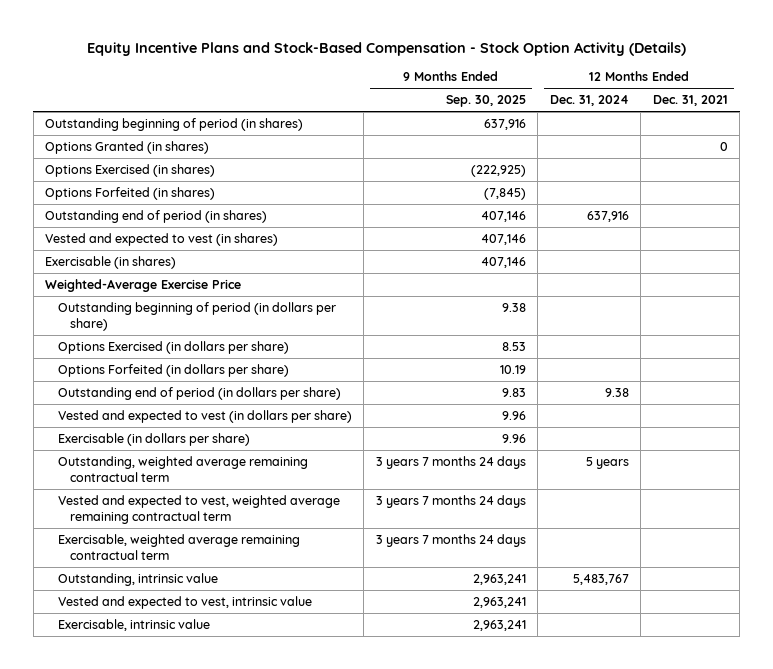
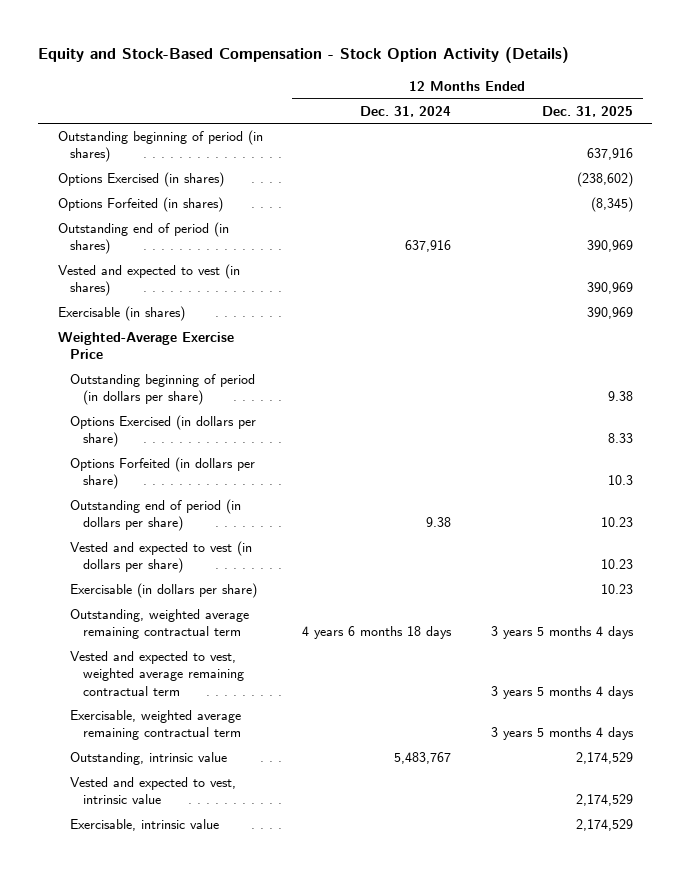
- Equity Incentive Plans and Stock-Based Compensation - Stock Option Activity (Details)
+ Equity and Stock-Based Compensation - Stock Option Activity (Details)
- | 9 Months Ended Sep. 30, 2025 | 12 Months Ended Dec. 31, 2024 | 12 Months Ended Dec. 31, 2021
+ | 12 Months Ended Dec. 31, 2024 | 12 Months Ended Dec. 31, 2025
- Options Granted (in shares) | | | 0
- Outstanding, weighted average remaining contractual term | 3 years 7 months 24 days | 5 years |
+ Outstanding, weighted average remaining contractual term | 4 years 6 months 18 days | 3 years 5 months 4 days

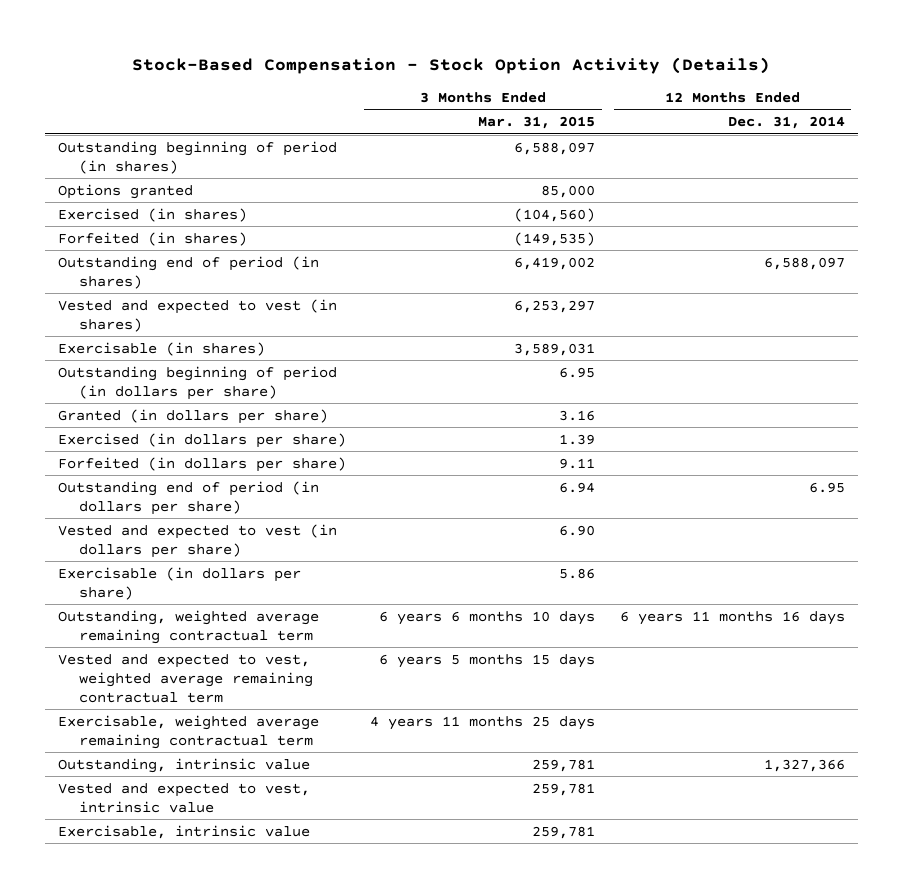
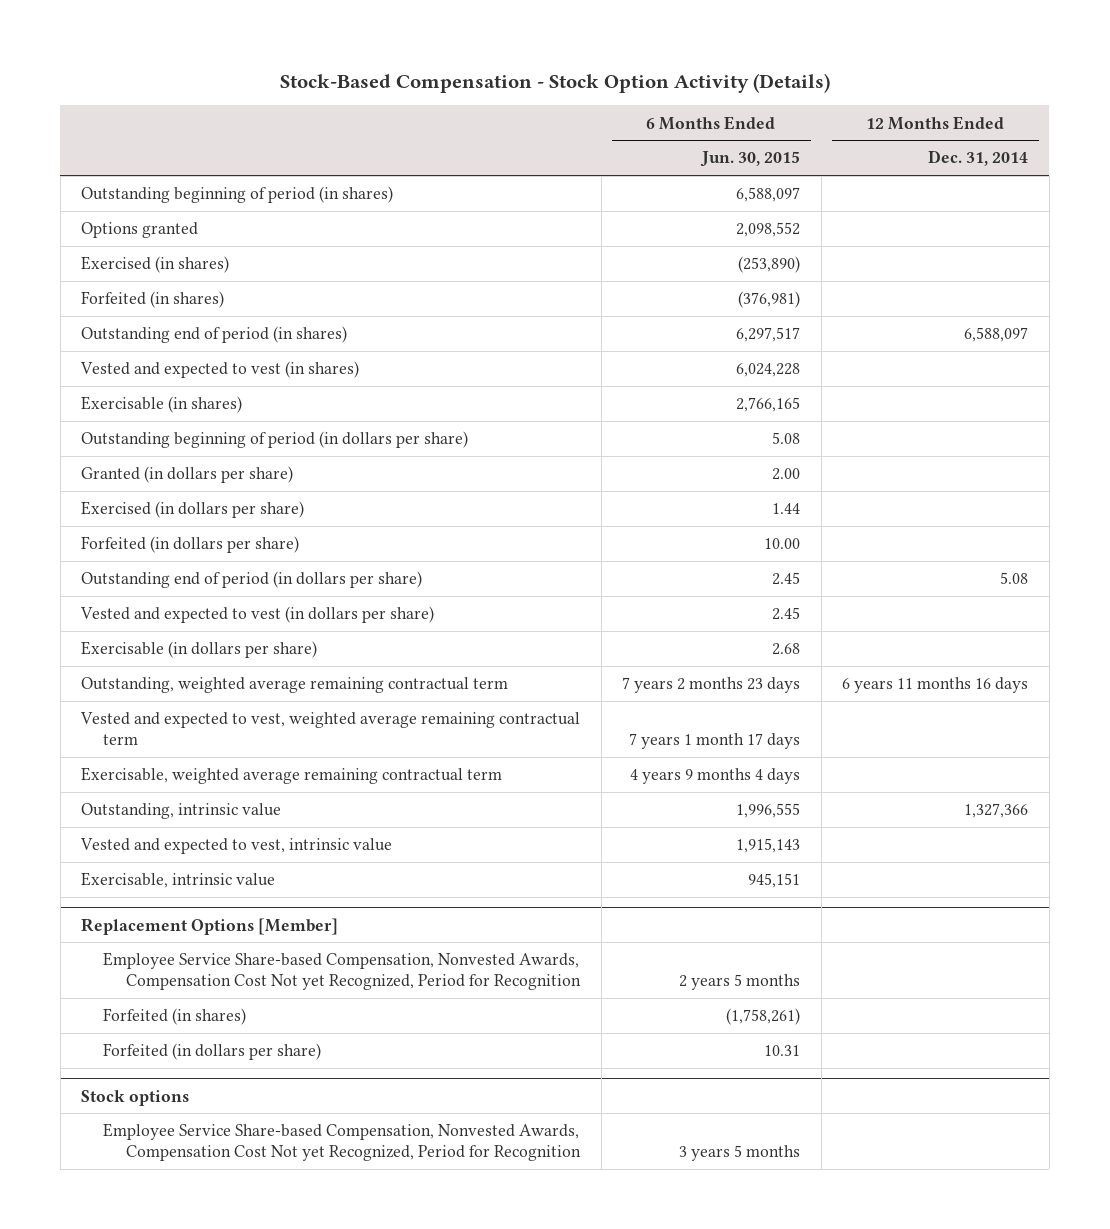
- | 3 Months Ended Mar. 31, 2015 | 12 Months Ended Dec. 31, 2014
+ | 6 Months Ended Jun. 30, 2015 | 12 Months Ended Dec. 31, 2014
- Outstanding end of period (in dollars per share) | 6.94 | 6.95
+ Outstanding end of period (in dollars per share) | 2.45 | 5.08
+ Replacement Options [Member]
+ Employee Service Share-based Compensation, Nonvested Awards, Compensation Cost Not yet Recognized, Period for Recognition | 2 years 5 months |
+ Forfeited (in shares) | (1,758,261) |
+ Forfeited (in dollars per share) | 10.31 |
+ Stock options
+ Employee Service Share-based Compensation, Nonvested Awards, Compensation Cost Not yet Recognized, Period for Recognition | 3 years 5 months |

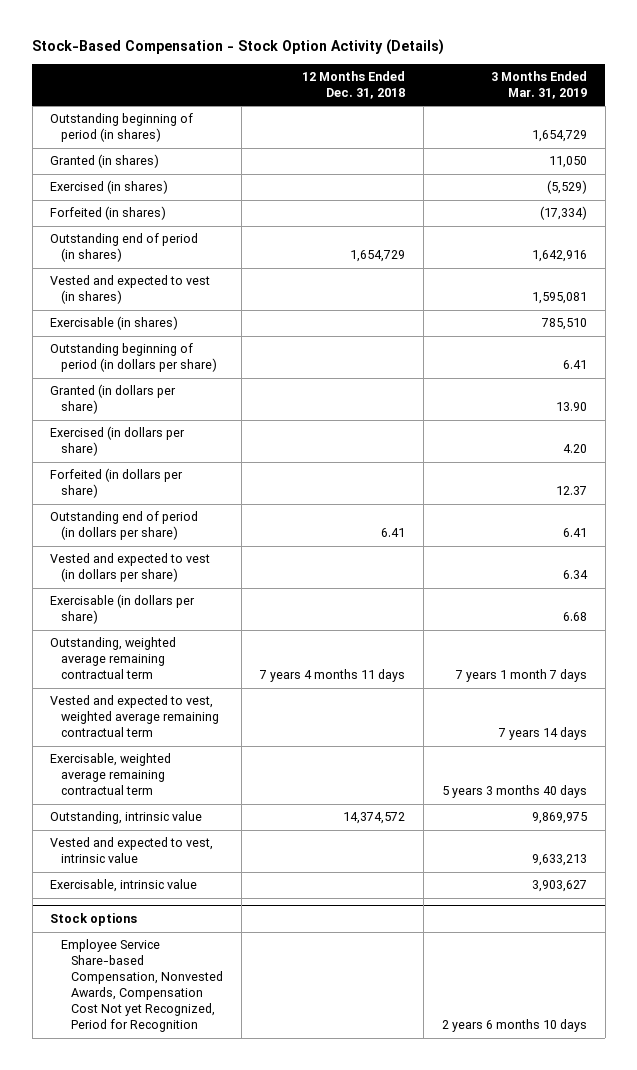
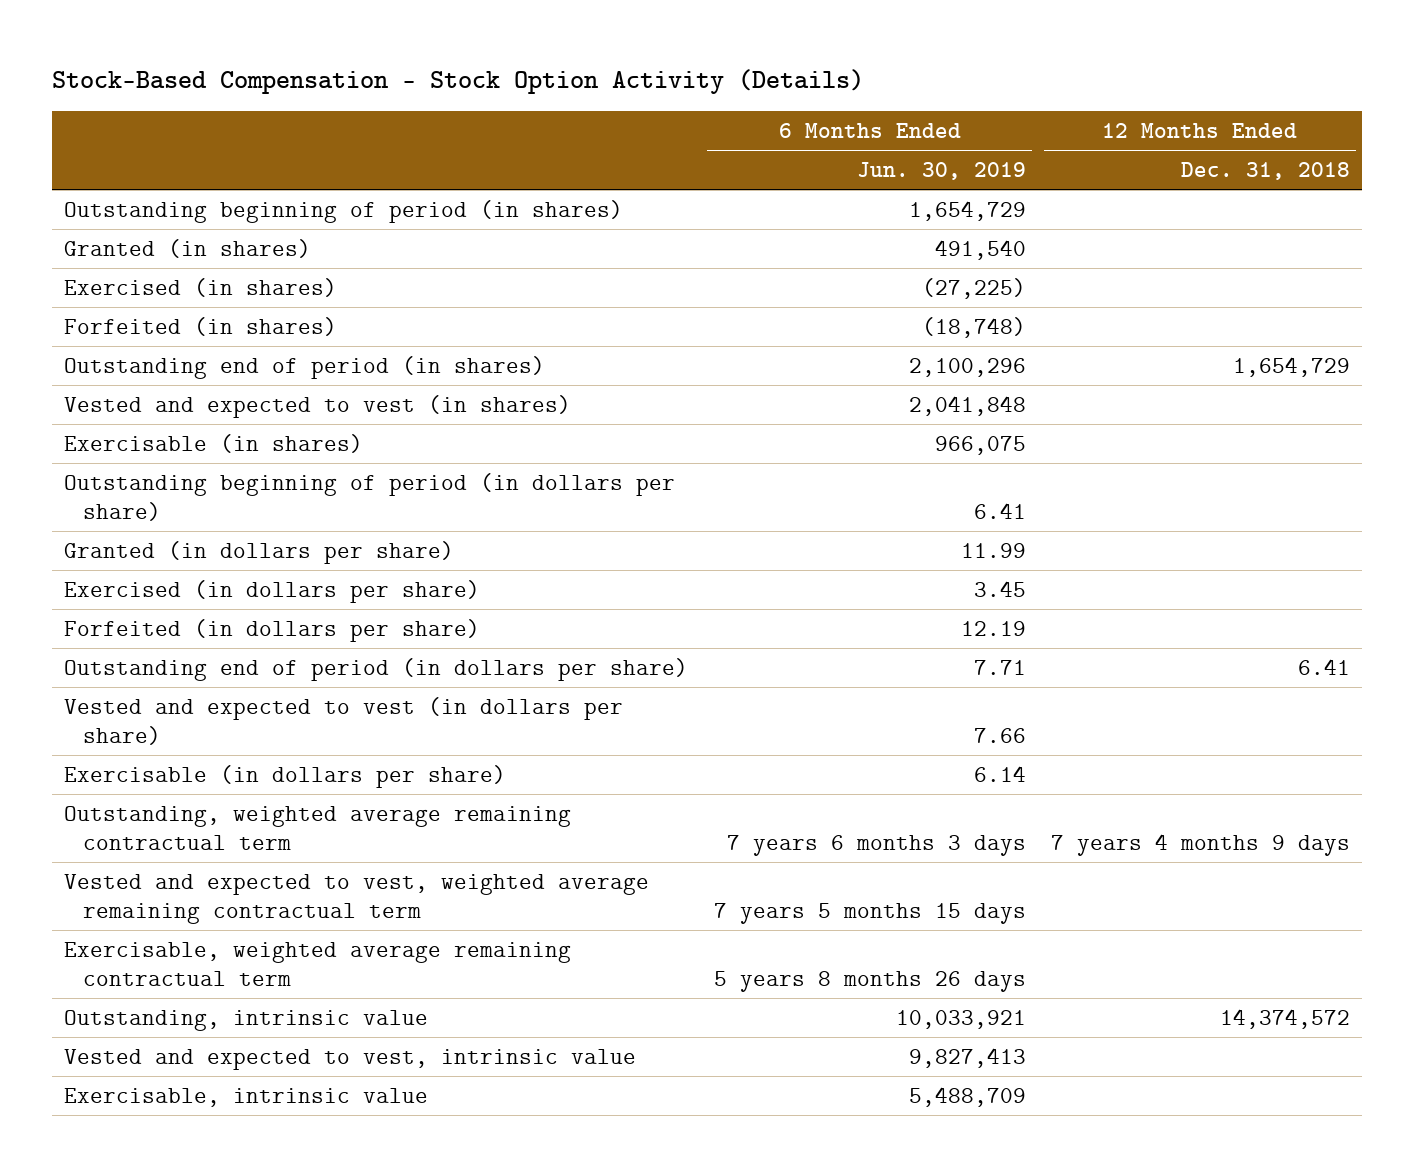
- | 12 Months Ended Dec. 31, 2018 | 3 Months Ended Mar. 31, 2019
+ | 6 Months Ended Jun. 30, 2019 | 12 Months Ended Dec. 31, 2018
- Outstanding, weighted average remaining contractual term | 7 years 4 months 11 days | 7 years 1 month 7 days
+ Outstanding, weighted average remaining contractual term | 7 years 6 months 3 days | 7 years 4 months 9 days
- Stock options
- Employee Service Share-based Compensation, Nonvested Awards, Compensation Cost Not yet Recognized, Period for Recognition | | 2 years 6 months 10 days

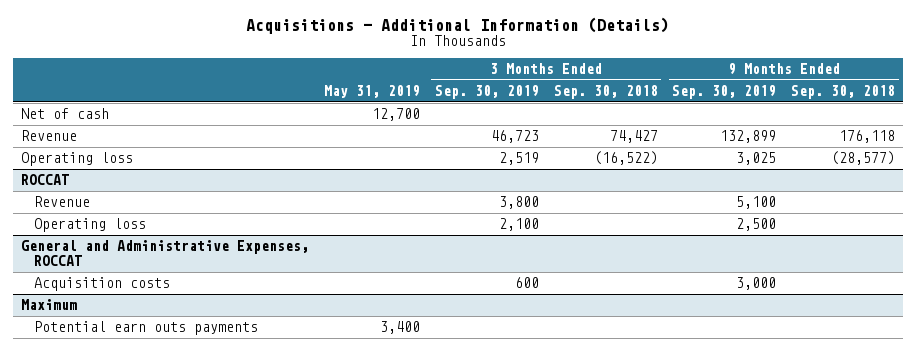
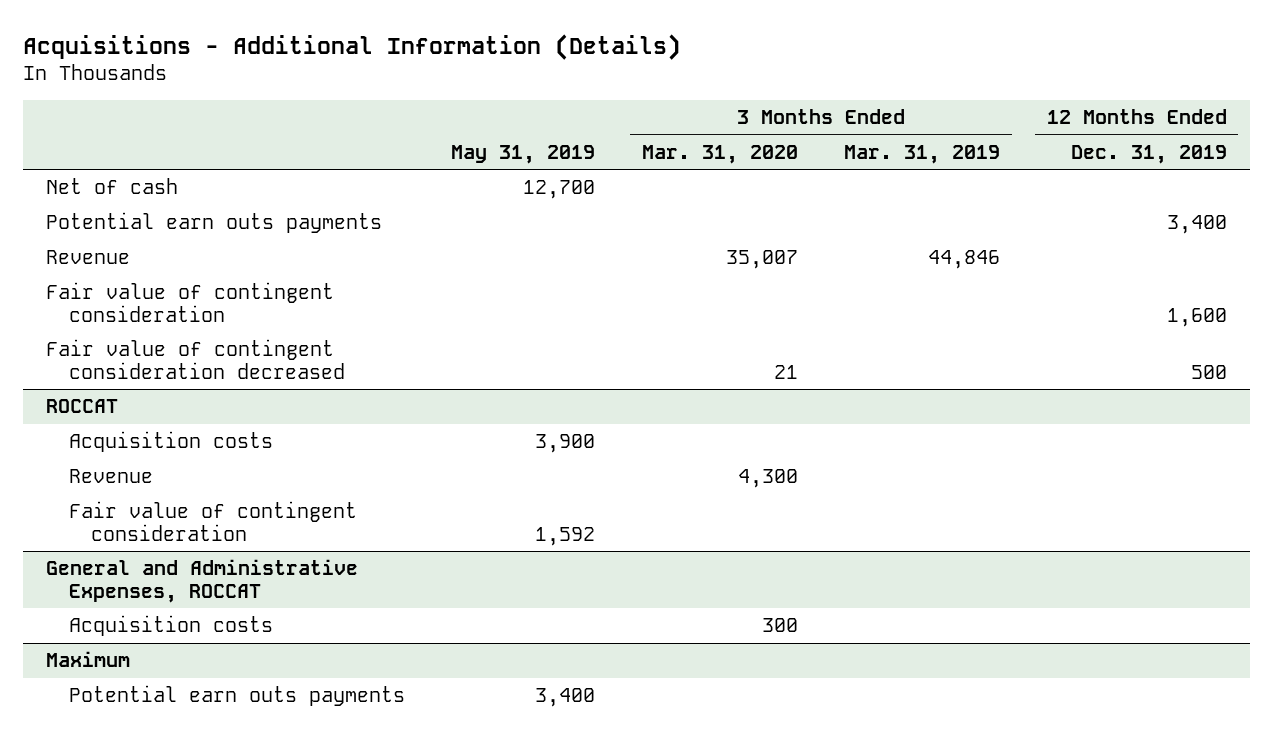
- | May 31, 2019 | 3 Months Ended Sep. 30, 2019 | 3 Months Ended Sep. 30, 2018 | 9 Months Ended Sep. 30, 2019 | 9 Months Ended Sep. 30, 2018
+ | May 31, 2019 | 3 Months Ended Mar. 31, 2020 | 3 Months Ended Mar. 31, 2019 | 12 Months Ended Dec. 31, 2019
+ Potential earn outs payments | | | | 3,400
- Operating loss | | 2,519 | (16,522) | 3,025 | (28,577)
+ Fair value of contingent consideration | | | | 1,600
+ Fair value of contingent consideration decreased | | 21 | | 500
@ ROCCAT
+ Acquisition costs | 3,900 | | |
- Operating loss | | 2,100 | | 2,500 |
+ Fair value of contingent consideration | 1,592 | | |

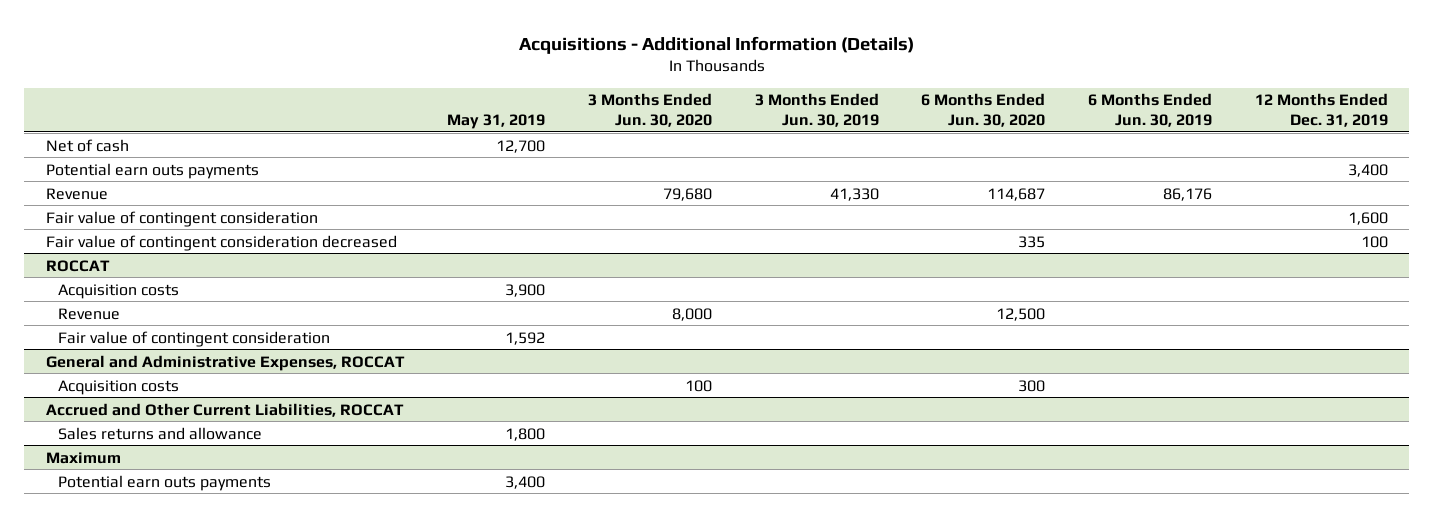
- | May 31, 2019 | 3 Months Ended Mar. 31, 2020 | 3 Months Ended Mar. 31, 2019 | 12 Months Ended Dec. 31, 2019
+ | May 31, 2019 | 3 Months Ended Jun. 30, 2020 | 3 Months Ended Jun. 30, 2019 | 6 Months Ended Jun. 30, 2020 | 6 Months Ended Jun. 30, 2019 | 12 Months Ended Dec. 31, 2019
- Fair value of contingent consideration decreased | | 21 | | 500
+ Fair value of contingent consideration decreased | | | | 335 | | 100
+ Accrued and Other Current Liabilities, ROCCAT
+ Sales returns and allowance | 1,800 | | | | |

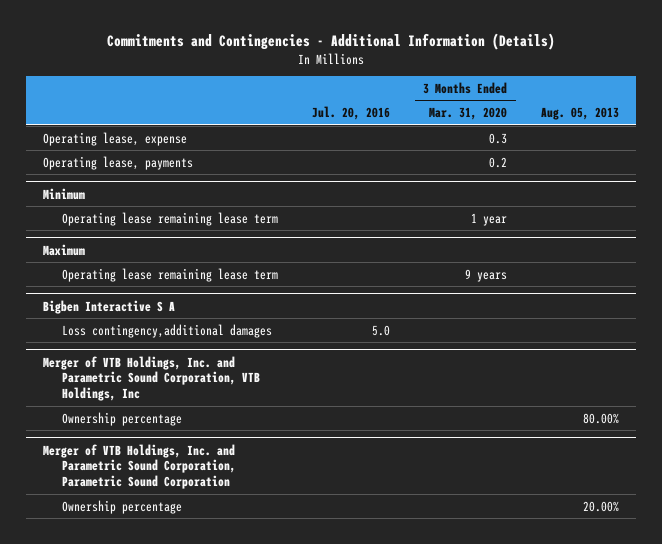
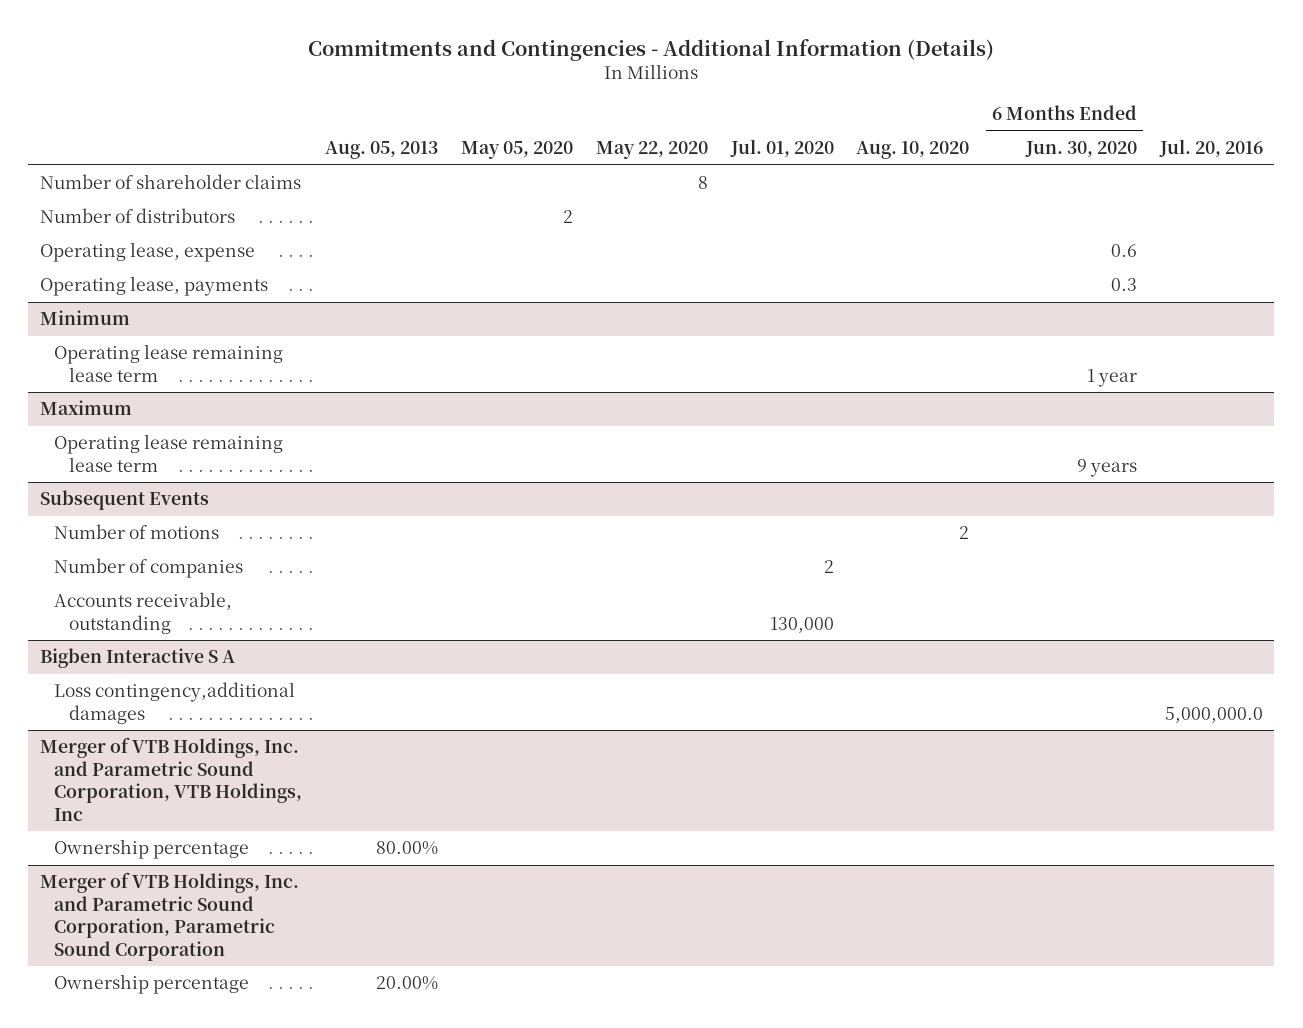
- | Jul. 20, 2016 | 3 Months Ended Mar. 31, 2020 | Aug. 05, 2013
+ | Aug. 05, 2013 | May 05, 2020 | May 22, 2020 | Jul. 01, 2020 | Aug. 10, 2020 | 6 Months Ended Jun. 30, 2020 | Jul. 20, 2016
+ Number of shareholder claims | | | 8 | | | |
+ Number of distributors | | 2 | | | | |
+ Subsequent Events
+ Number of motions | | | | | 2 | |
+ Number of companies | | | | 2 | | |
+ Accounts receivable, outstanding | | | | 130,000 | | |
@ Bigben Interactive S A
- Loss contingency,additional damages | 5.0 | |
+ Loss contingency,additional damages | | | | | | | 5,000,000.0

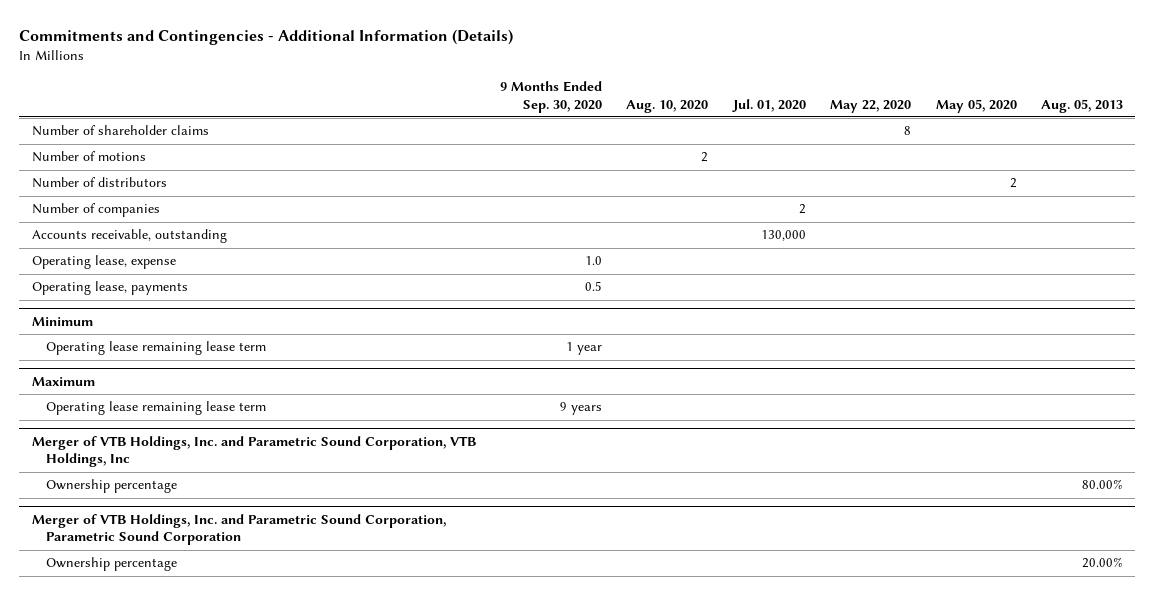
- | Aug. 05, 2013 | May 05, 2020 | May 22, 2020 | Jul. 01, 2020 | Aug. 10, 2020 | 6 Months Ended Jun. 30, 2020 | Jul. 20, 2016
+ | 9 Months Ended Sep. 30, 2020 | Aug. 10, 2020 | Jul. 01, 2020 | May 22, 2020 | May 05, 2020 | Aug. 05, 2013
+ Number of motions | | 2 | | | |
+ Number of companies | | | 2 | | |
+ Accounts receivable, outstanding | | | 130,000 | | |
- Subsequent Events
- Number of motions | | | | | 2 | |
- Number of companies | | | | 2 | | |
- Accounts receivable, outstanding | | | | 130,000 | | |
- Bigben Interactive S A
- Loss contingency,additional damages | | | | | | | 5,000,000.0

